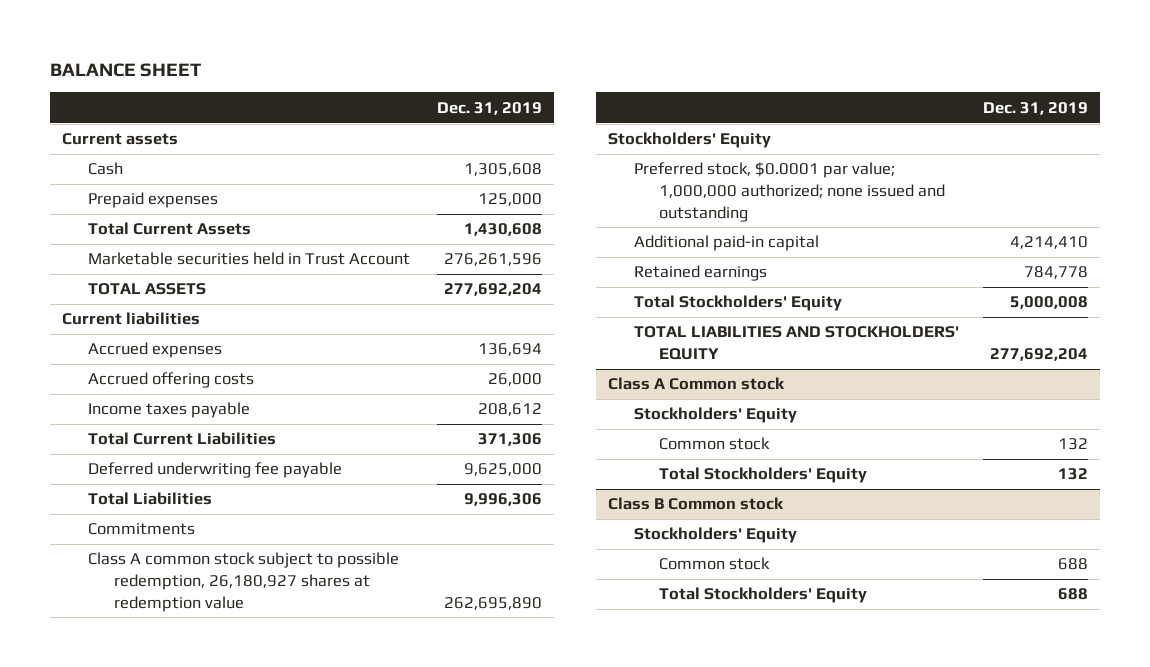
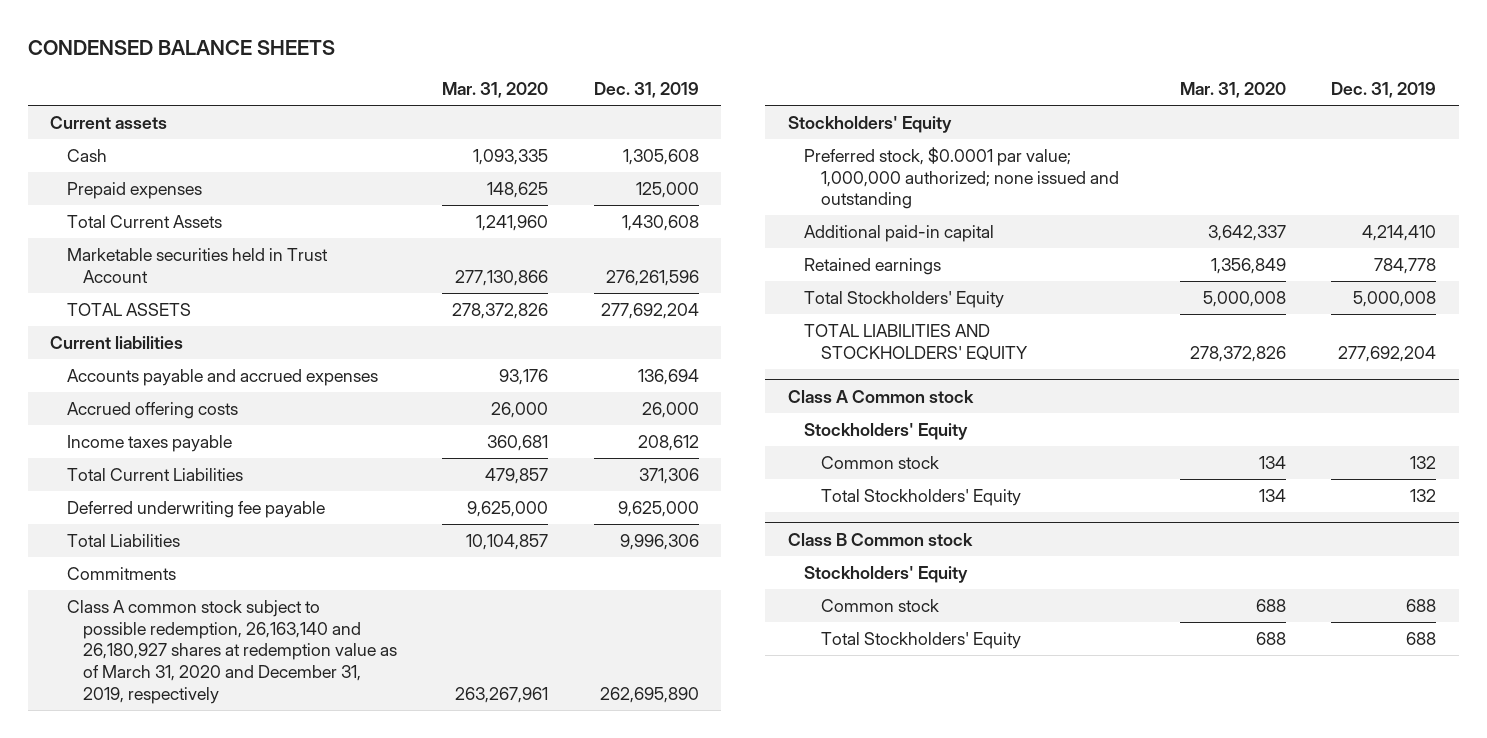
- BALANCE SHEET
+ CONDENSED BALANCE SHEETS
- | Dec. 31, 2019
+ | Mar. 31, 2020 | Dec. 31, 2019
- Accrued expenses | 136,694
+ Accounts payable and accrued expenses | 93,176 | 136,694
- Class A common stock subject to possible redemption, 26,180,927 shares at redemption value | 262,695,890
+ Class A common stock subject to possible redemption, 26,163,140 and 26,180,927 shares at redemption value as of March 31, 2020 and December 31, 2019, respectively | 263,267,961 | 262,695,890

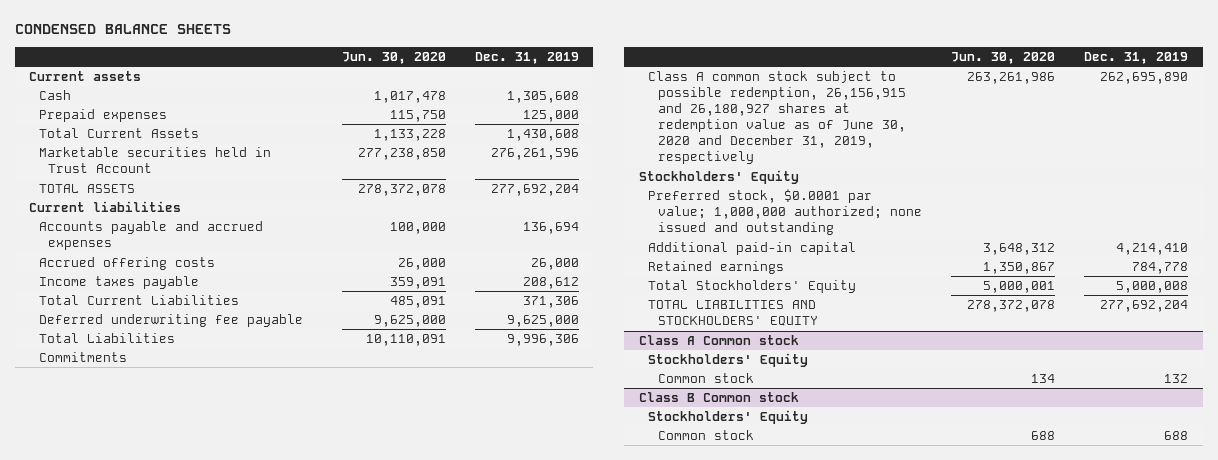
- | Mar. 31, 2020 | Dec. 31, 2019
+ | Jun. 30, 2020 | Dec. 31, 2019
- Class A common stock subject to possible redemption, 26,163,140 and 26,180,927 shares at redemption value as of March 31, 2020 and December 31, 2019, respectively | 263,267,961 | 262,695,890
+ Class A common stock subject to possible redemption, 26,156,915 and 26,180,927 shares at redemption value as of June 30, 2020 and December 31, 2019, respectively | 263,261,986 | 262,695,890
@ Class A Common stock
- Total Stockholders' Equity | 134 | 132
@ Class B Common stock
- Total Stockholders' Equity | 688 | 688

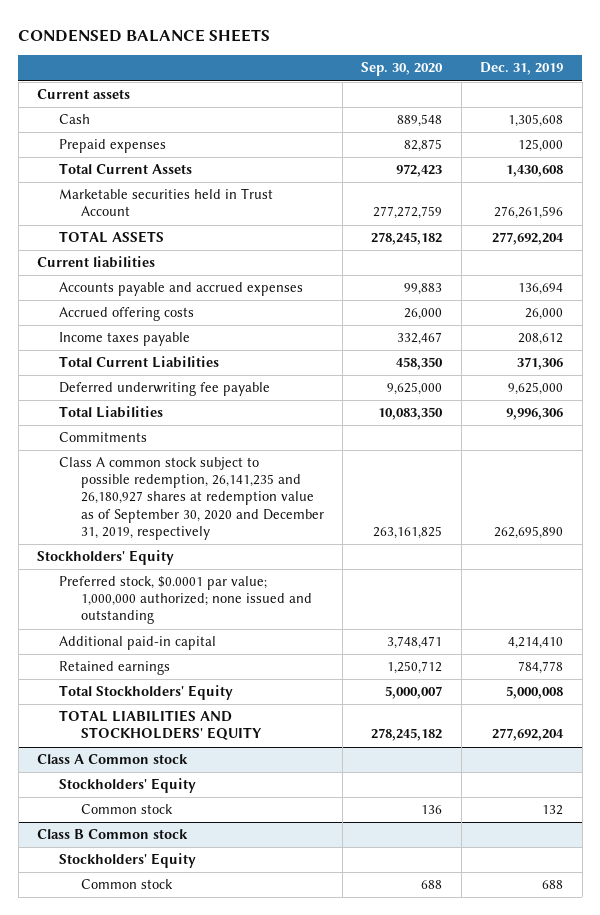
- | Jun. 30, 2020 | Dec. 31, 2019
+ | Sep. 30, 2020 | Dec. 31, 2019
- Class A common stock subject to possible redemption, 26,156,915 and 26,180,927 shares at redemption value as of June 30, 2020 and December 31, 2019, respectively | 263,261,986 | 262,695,890
+ Class A common stock subject to possible redemption, 26,141,235 and 26,180,927 shares at redemption value as of September 30, 2020 and December 31, 2019, respectively | 263,161,825 | 262,695,890

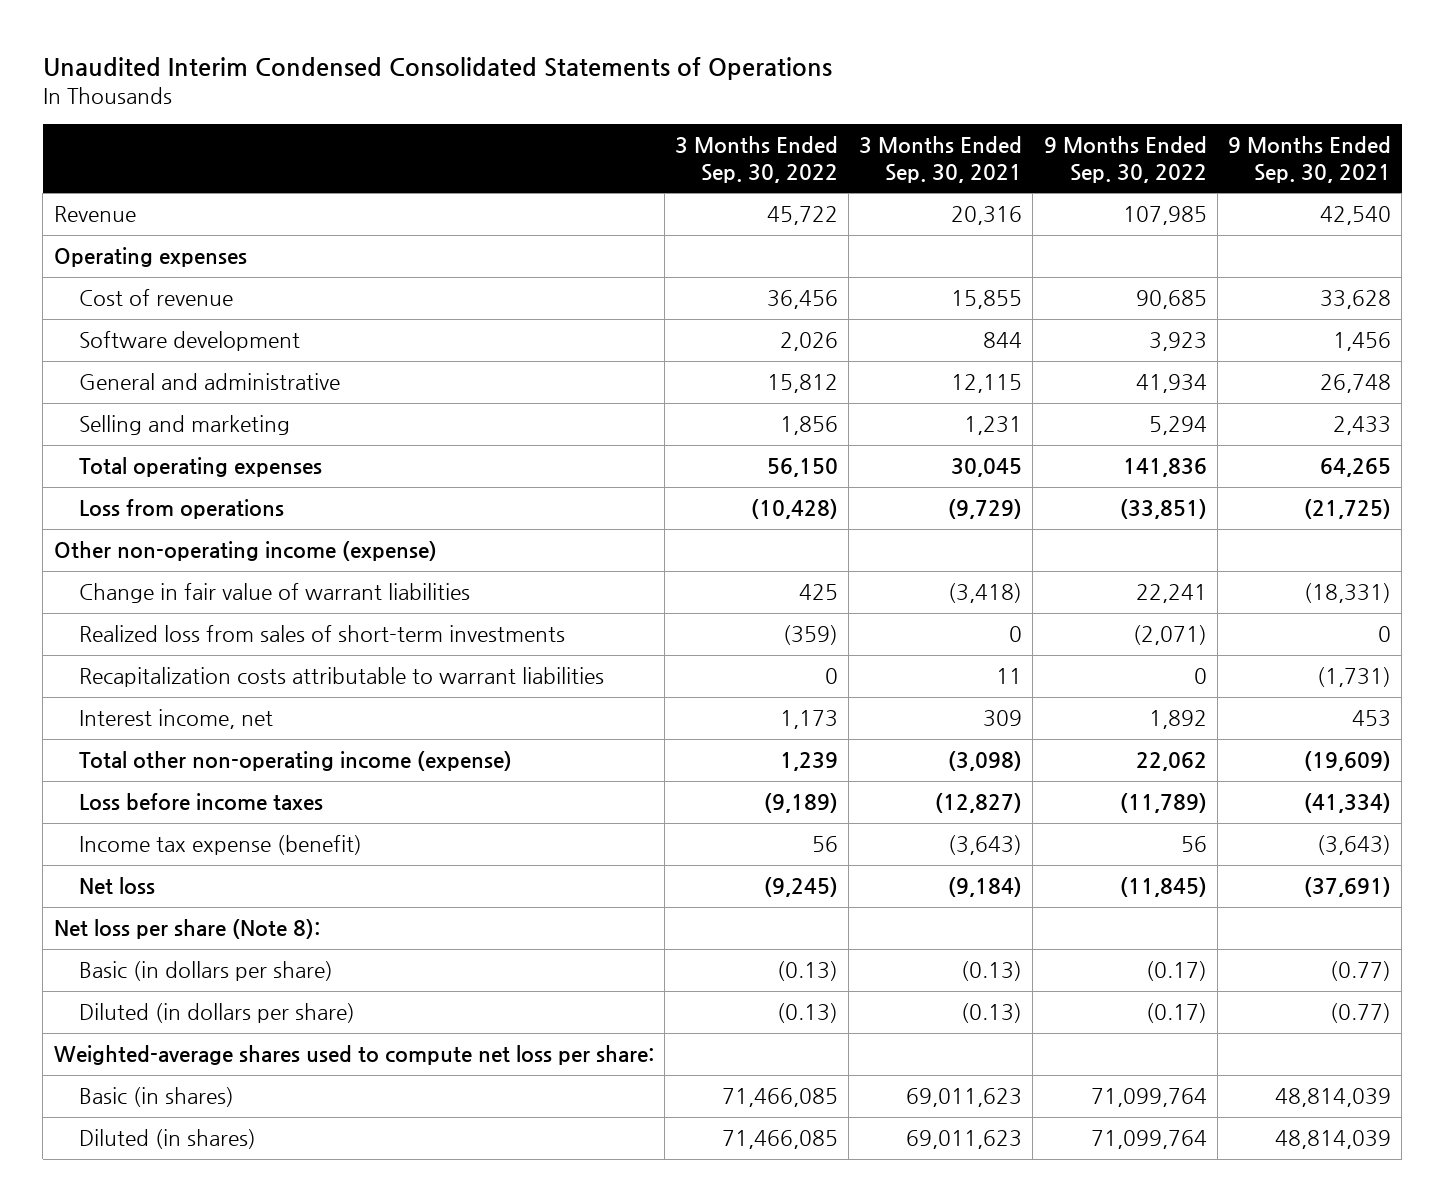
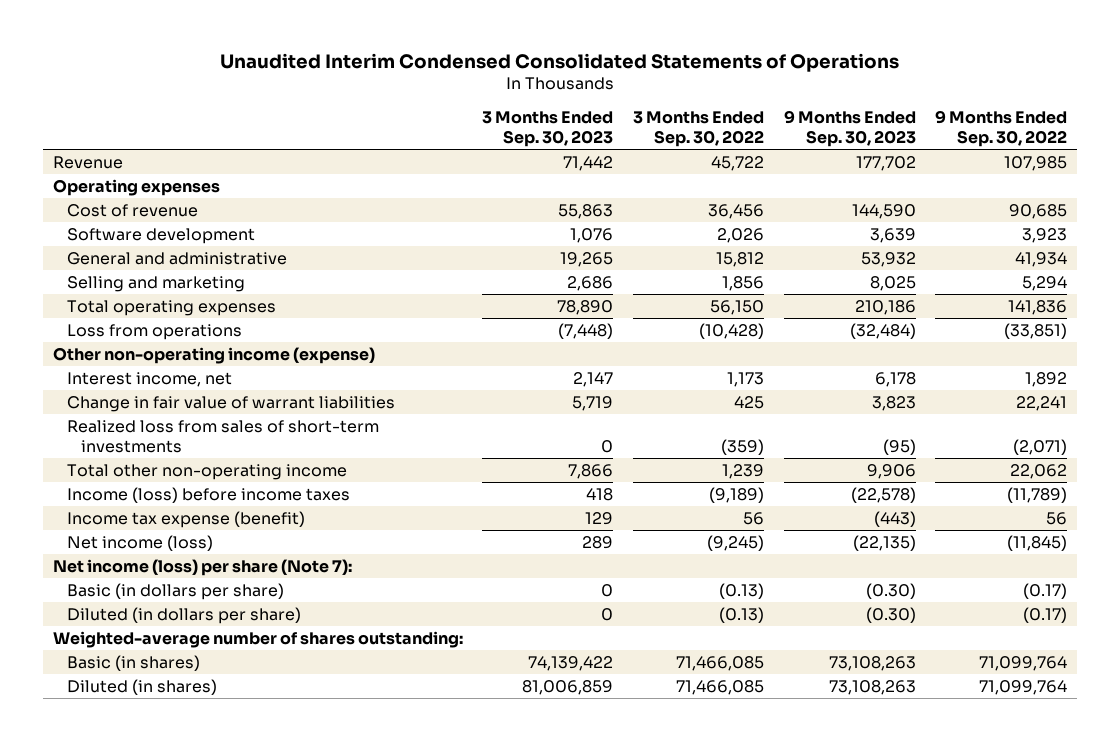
- | 3 Months Ended Sep. 30, 2022 | 3 Months Ended Sep. 30, 2021 | 9 Months Ended Sep. 30, 2022 | 9 Months Ended Sep. 30, 2021
+ | 3 Months Ended Sep. 30, 2023 | 3 Months Ended Sep. 30, 2022 | 9 Months Ended Sep. 30, 2023 | 9 Months Ended Sep. 30, 2022
moved up: Interest income, net | 2,147 | 1,173 | 6,178 | 1,892
- Recapitalization costs attributable to warrant liabilities | 0 | 11 | 0 | (1,731)
- Total other non-operating income (expense) | 1,239 | (3,098) | 22,062 | (19,609)
- Loss before income taxes | (9,189) | (12,827) | (11,789) | (41,334)
+ Total other non-operating income | 7,866 | 1,239 | 9,906 | 22,062
+ Income (loss) before income taxes | 418 | (9,189) | (22,578) | (11,789)
- Net loss | (9,245) | (9,184) | (11,845) | (37,691)
- Net loss per share (Note 8):
+ Net income (loss) | 289 | (9,245) | (22,135) | (11,845)
+ Net income (loss) per share (Note 7):
- Weighted-average shares used to compute net loss per share:
+ Weighted-average number of shares outstanding:

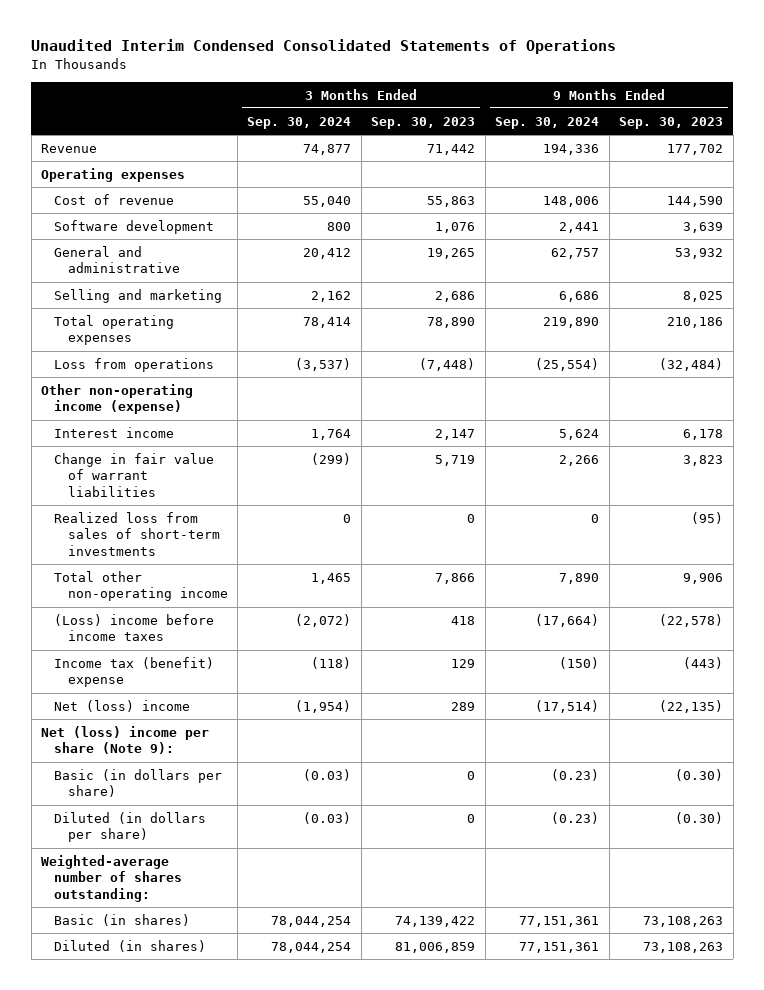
- | 3 Months Ended Sep. 30, 2023 | 3 Months Ended Sep. 30, 2022 | 9 Months Ended Sep. 30, 2023 | 9 Months Ended Sep. 30, 2022
+ | 3 Months Ended Sep. 30, 2024 | 3 Months Ended Sep. 30, 2023 | 9 Months Ended Sep. 30, 2024 | 9 Months Ended Sep. 30, 2023
- Interest income, net | 2,147 | 1,173 | 6,178 | 1,892
+ Interest income | 1,764 | 2,147 | 5,624 | 6,178
- Income (loss) before income taxes | 418 | (9,189) | (22,578) | (11,789)
- Income tax expense (benefit) | 129 | 56 | (443) | 56
- Net income (loss) | 289 | (9,245) | (22,135) | (11,845)
- Net income (loss) per share (Note 7):
+ (Loss) income before income taxes | (2,072) | 418 | (17,664) | (22,578)
+ Income tax (benefit) expense | (118) | 129 | (150) | (443)
+ Net (loss) income | (1,954) | 289 | (17,514) | (22,135)
+ Net (loss) income per share (Note 9):

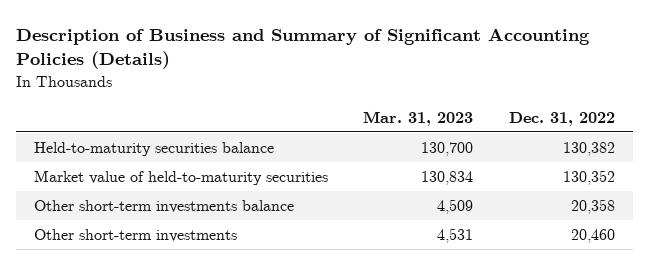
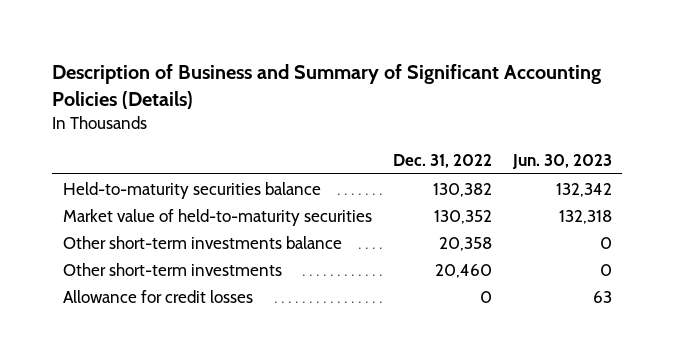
- | Mar. 31, 2023 | Dec. 31, 2022
+ | Dec. 31, 2022 | Jun. 30, 2023
+ Allowance for credit losses | 0 | 63

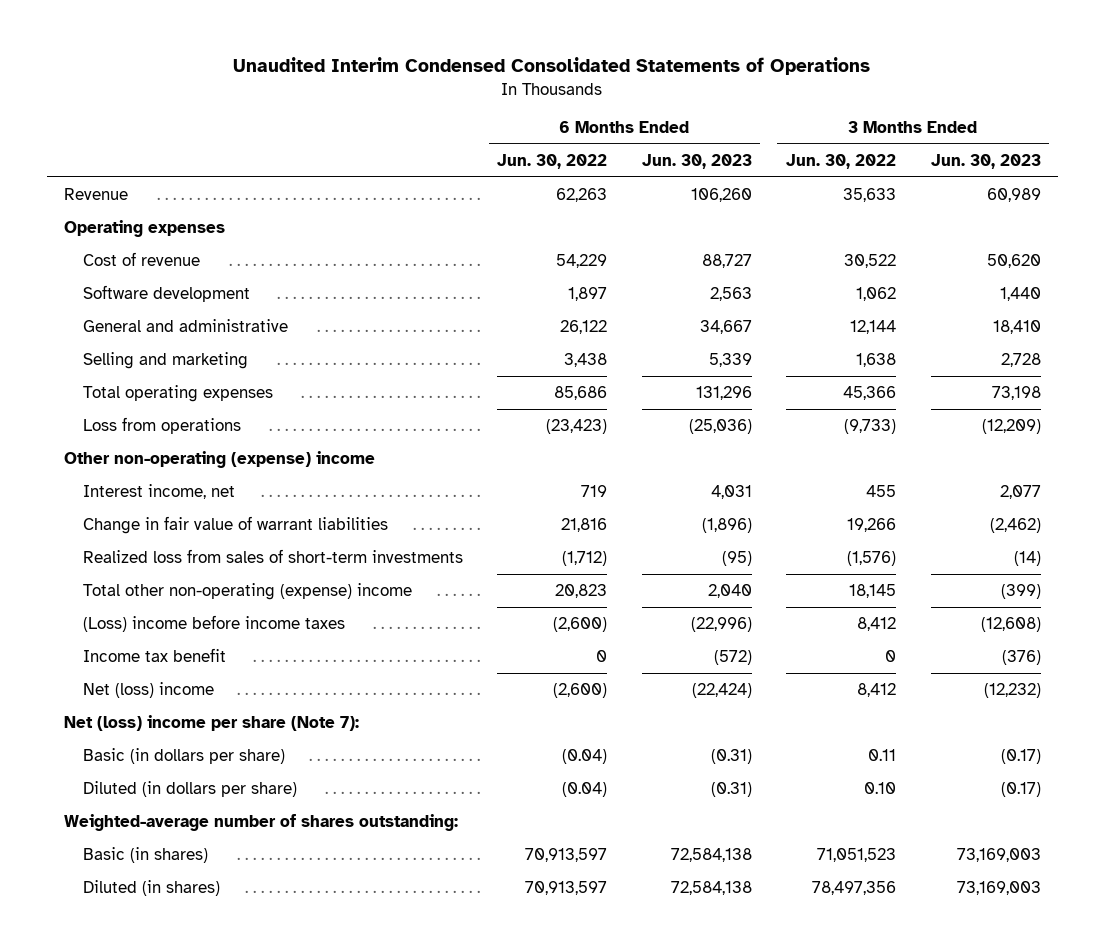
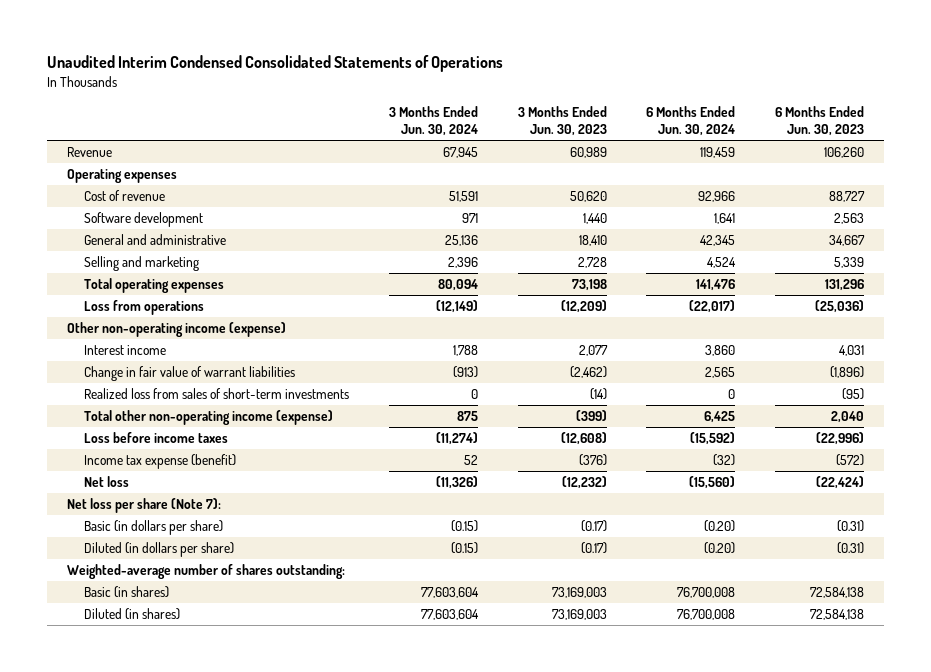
- | 6 Months Ended Jun. 30, 2022 | 6 Months Ended Jun. 30, 2023 | 3 Months Ended Jun. 30, 2022 | 3 Months Ended Jun. 30, 2023
+ | 3 Months Ended Jun. 30, 2024 | 3 Months Ended Jun. 30, 2023 | 6 Months Ended Jun. 30, 2024 | 6 Months Ended Jun. 30, 2023
- Other non-operating (expense) income
- Interest income, net | 719 | 4,031 | 455 | 2,077
+ Other non-operating income (expense)
+ Interest income | 1,788 | 2,077 | 3,860 | 4,031
- Total other non-operating (expense) income | 20,823 | 2,040 | 18,145 | (399)
- (Loss) income before income taxes | (2,600) | (22,996) | 8,412 | (12,608)
- Income tax benefit | 0 | (572) | 0 | (376)
- Net (loss) income | (2,600) | (22,424) | 8,412 | (12,232)
- Net (loss) income per share (Note 7):
+ Total other non-operating income (expense) | 875 | (399) | 6,425 | 2,040
+ Loss before income taxes | (11,274) | (12,608) | (15,592) | (22,996)
+ Income tax expense (benefit) | 52 | (376) | (32) | (572)
+ Net loss | (11,326) | (12,232) | (15,560) | (22,424)
+ Net loss per share (Note 7):

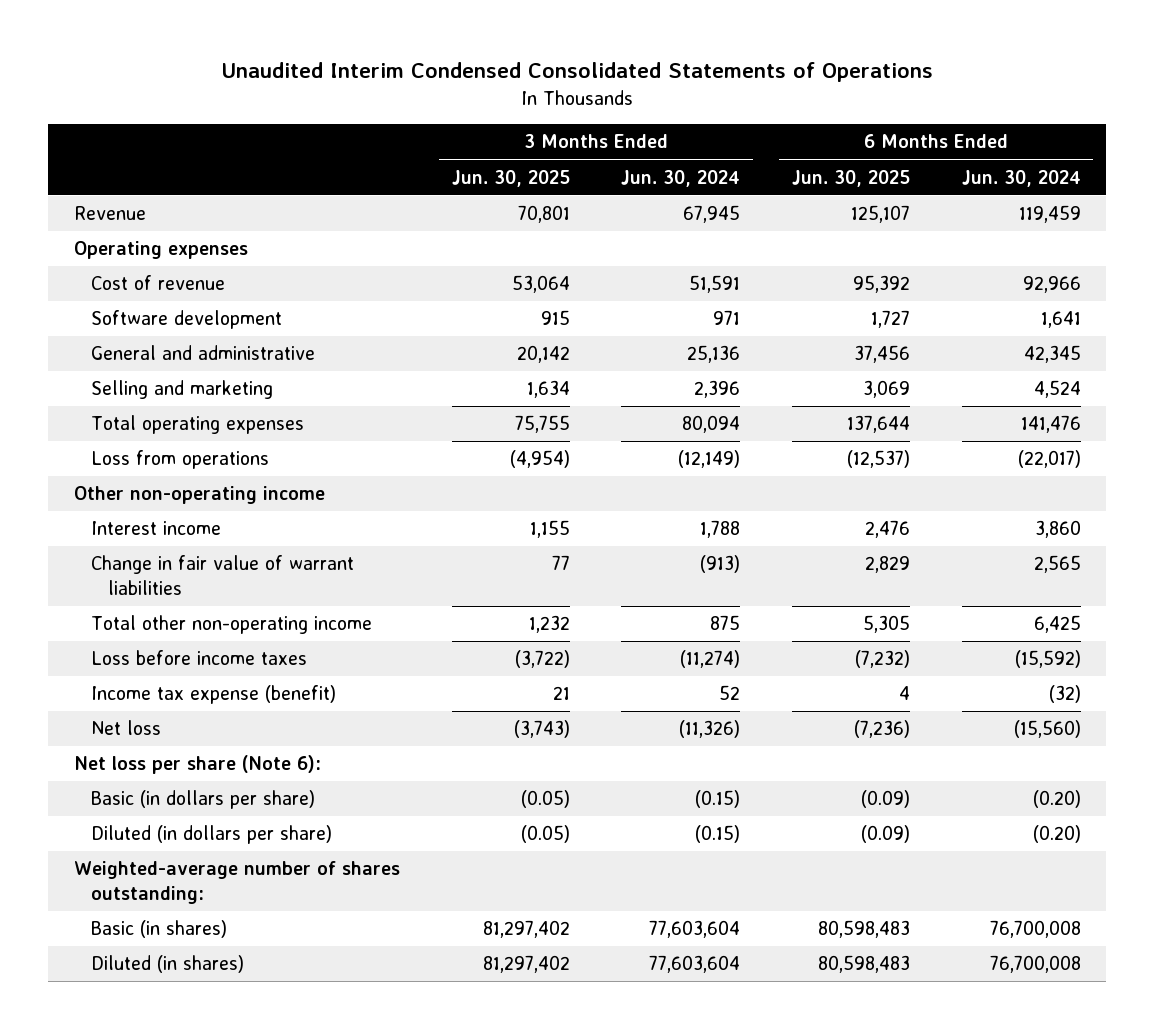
- | 3 Months Ended Jun. 30, 2024 | 3 Months Ended Jun. 30, 2023 | 6 Months Ended Jun. 30, 2024 | 6 Months Ended Jun. 30, 2023
+ | 3 Months Ended Jun. 30, 2025 | 3 Months Ended Jun. 30, 2024 | 6 Months Ended Jun. 30, 2025 | 6 Months Ended Jun. 30, 2024
- Other non-operating income (expense)
+ Other non-operating income
- Realized loss from sales of short-term investments | 0 | (14) | 0 | (95)
- Total other non-operating income (expense) | 875 | (399) | 6,425 | 2,040
+ Total other non-operating income | 1,232 | 875 | 5,305 | 6,425
- Net loss per share (Note 7):
+ Net loss per share (Note 6):

